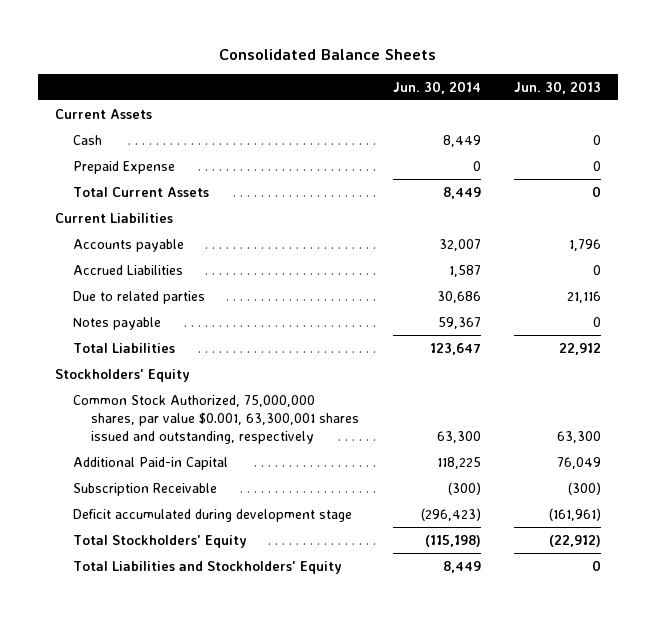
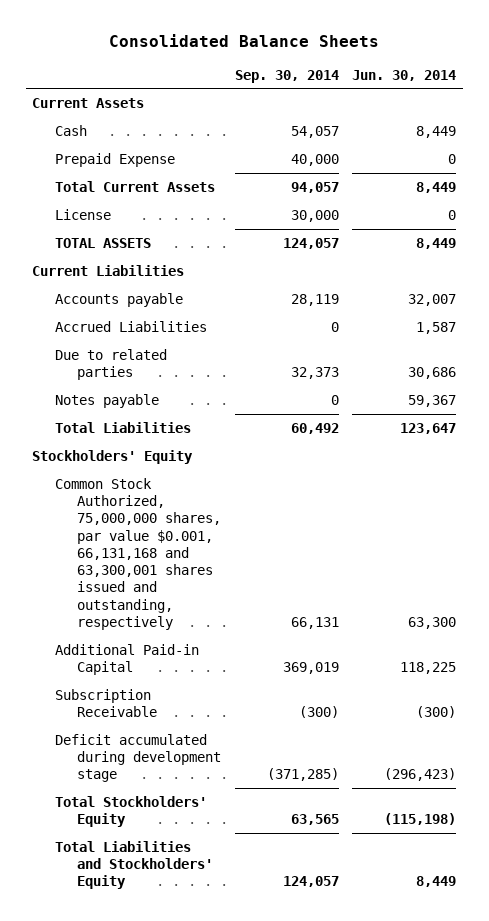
- | Jun. 30, 2014 | Jun. 30, 2013
+ | Sep. 30, 2014 | Jun. 30, 2014
+ License | 30,000 | 0
+ TOTAL ASSETS | 124,057 | 8,449
- Common Stock Authorized, 75,000,000 shares, par value $0.001, 63,300,001 shares issued and outstanding, respectively | 63,300 | 63,300
+ Common Stock Authorized, 75,000,000 shares, par value $0.001, 66,131,168 and 63,300,001 shares issued and outstanding, respectively | 66,131 | 63,300

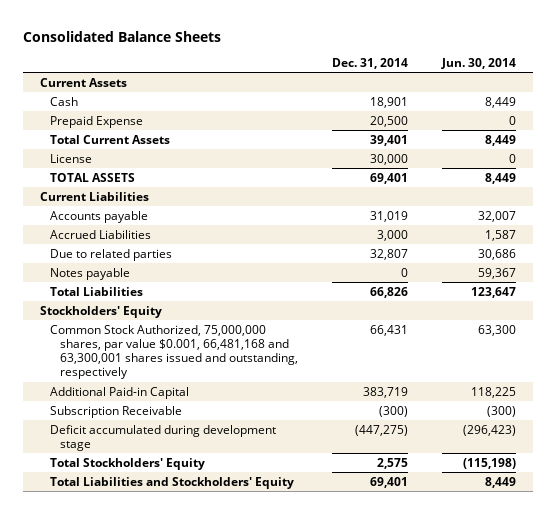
- | Sep. 30, 2014 | Jun. 30, 2014
+ | Dec. 31, 2014 | Jun. 30, 2014
- Common Stock Authorized, 75,000,000 shares, par value $0.001, 66,131,168 and 63,300,001 shares issued and outstanding, respectively | 66,131 | 63,300
+ Common Stock Authorized, 75,000,000 shares, par value $0.001, 66,481,168 and 63,300,001 shares issued and outstanding, respectively | 66,431 | 63,300

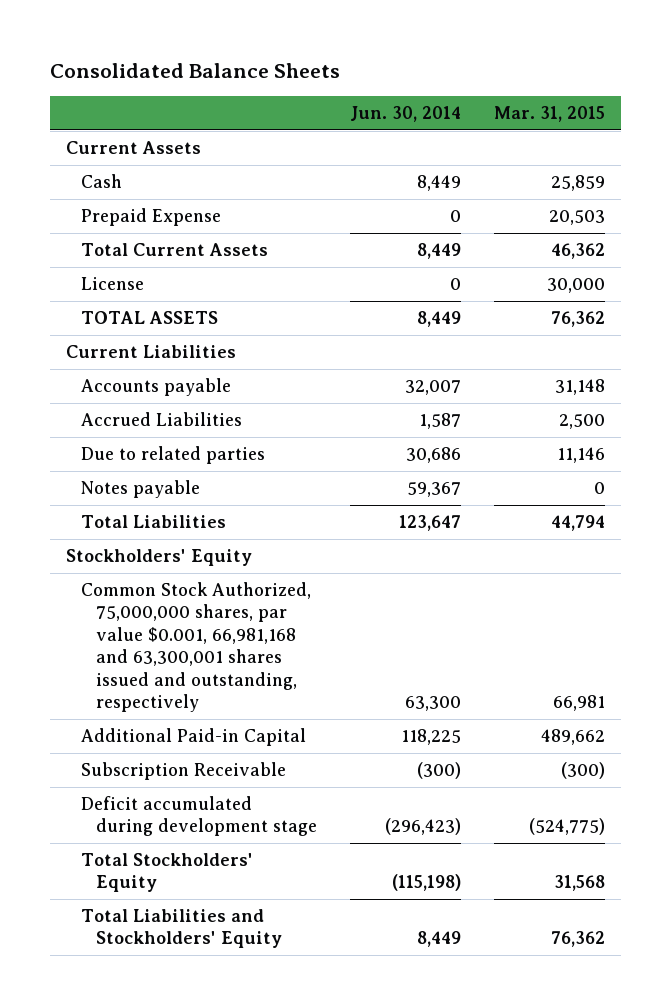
- | Dec. 31, 2014 | Jun. 30, 2014
+ | Jun. 30, 2014 | Mar. 31, 2015
- Common Stock Authorized, 75,000,000 shares, par value $0.001, 66,481,168 and 63,300,001 shares issued and outstanding, respectively | 66,431 | 63,300
+ Common Stock Authorized, 75,000,000 shares, par value $0.001, 66,981,168 and 63,300,001 shares issued and outstanding, respectively | 63,300 | 66,981

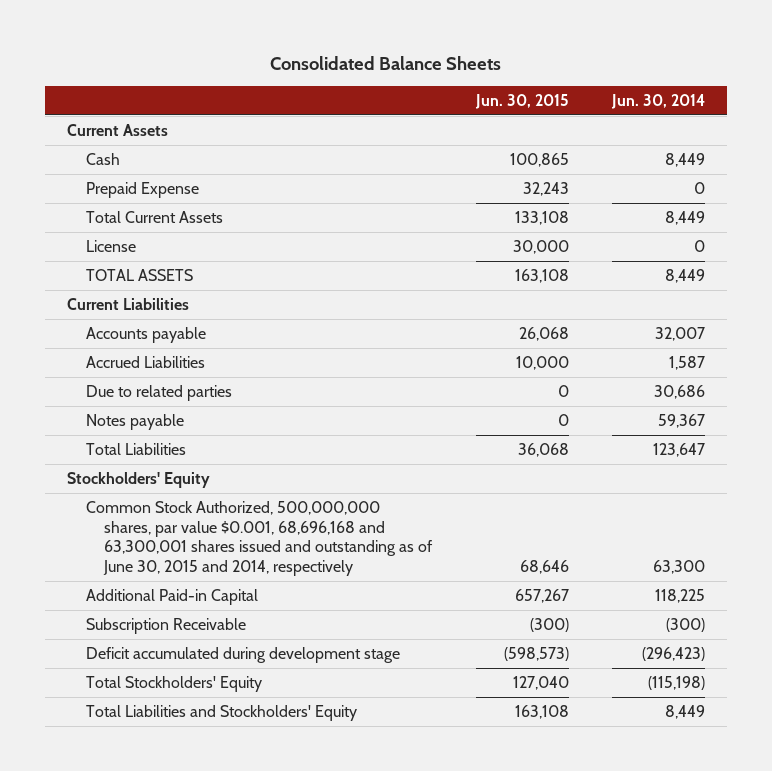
- | Jun. 30, 2014 | Mar. 31, 2015
+ | Jun. 30, 2015 | Jun. 30, 2014
- Common Stock Authorized, 75,000,000 shares, par value $0.001, 66,981,168 and 63,300,001 shares issued and outstanding, respectively | 63,300 | 66,981
+ Common Stock Authorized, 500,000,000 shares, par value $0.001, 68,696,168 and 63,300,001 shares issued and outstanding as of June 30, 2015 and 2014, respectively | 68,646 | 63,300

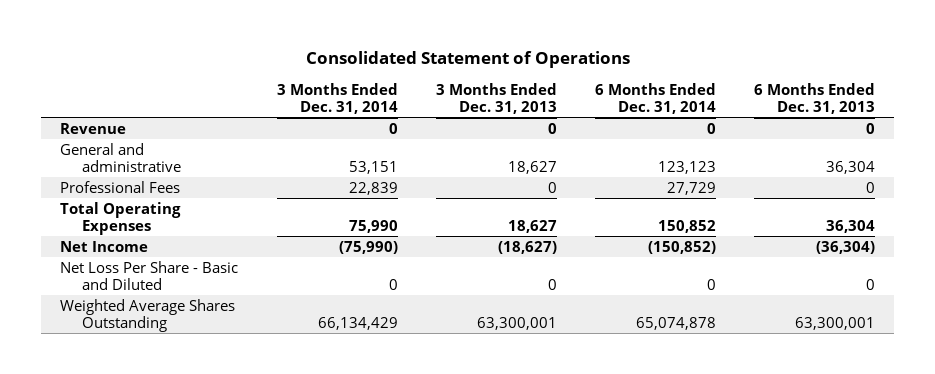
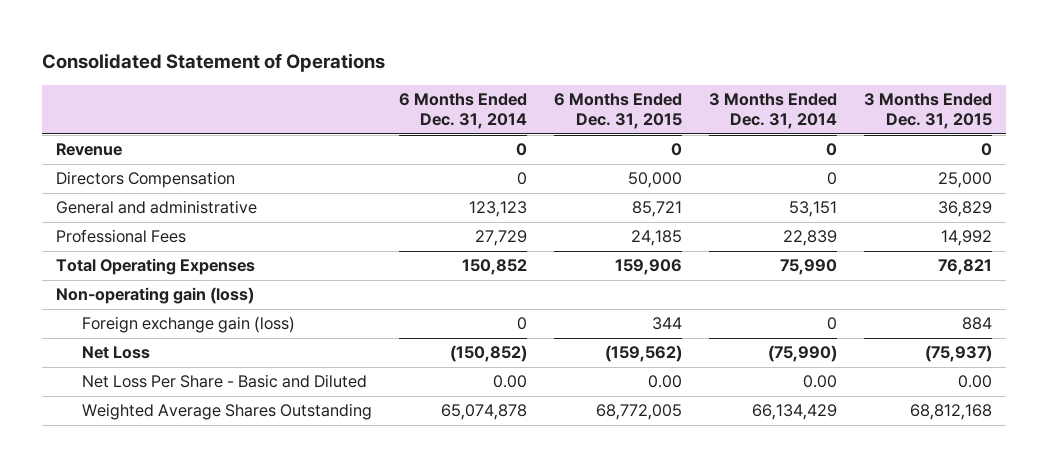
- | 3 Months Ended Dec. 31, 2014 | 3 Months Ended Dec. 31, 2013 | 6 Months Ended Dec. 31, 2014 | 6 Months Ended Dec. 31, 2013
+ | 6 Months Ended Dec. 31, 2014 | 6 Months Ended Dec. 31, 2015 | 3 Months Ended Dec. 31, 2014 | 3 Months Ended Dec. 31, 2015
+ Directors Compensation | 0 | 50,000 | 0 | 25,000
- Net Income | (75,990) | (18,627) | (150,852) | (36,304)
- Net Loss Per Share - Basic and Diluted | 0 | 0 | 0 | 0
+ Non-operating gain (loss)
+ Foreign exchange gain (loss) | 0 | 344 | 0 | 884
+ Net Loss | (150,852) | (159,562) | (75,990) | (75,937)
+ Net Loss Per Share - Basic and Diluted | 0.00 | 0.00 | 0.00 | 0.00

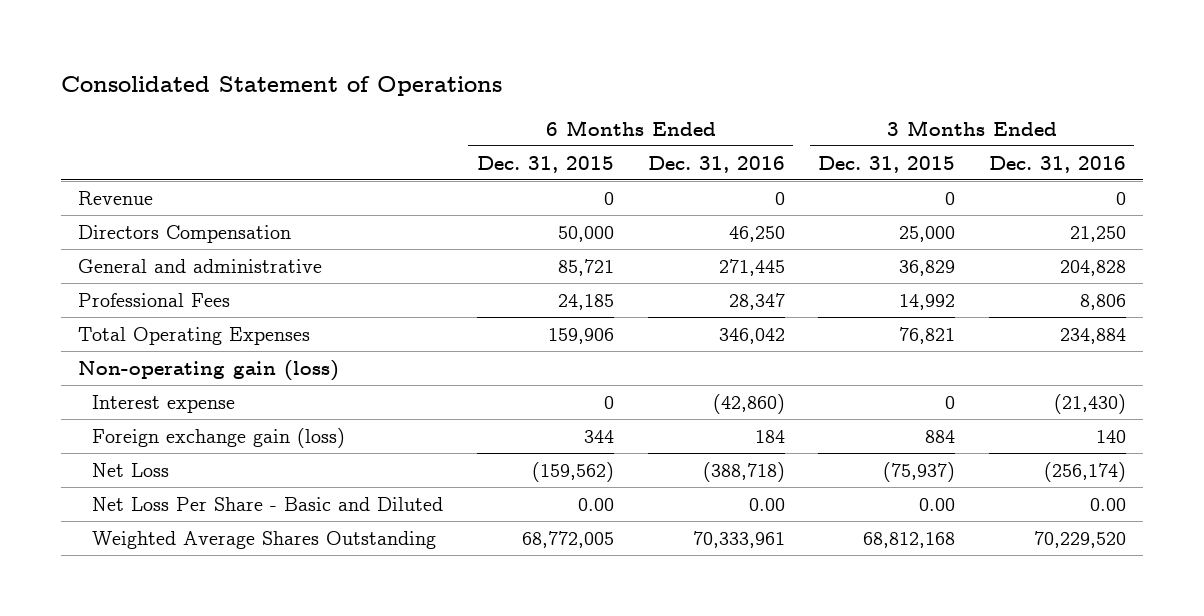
- | 6 Months Ended Dec. 31, 2014 | 6 Months Ended Dec. 31, 2015 | 3 Months Ended Dec. 31, 2014 | 3 Months Ended Dec. 31, 2015
+ | 6 Months Ended Dec. 31, 2015 | 6 Months Ended Dec. 31, 2016 | 3 Months Ended Dec. 31, 2015 | 3 Months Ended Dec. 31, 2016
+ Interest expense | 0 | (42,860) | 0 | (21,430)

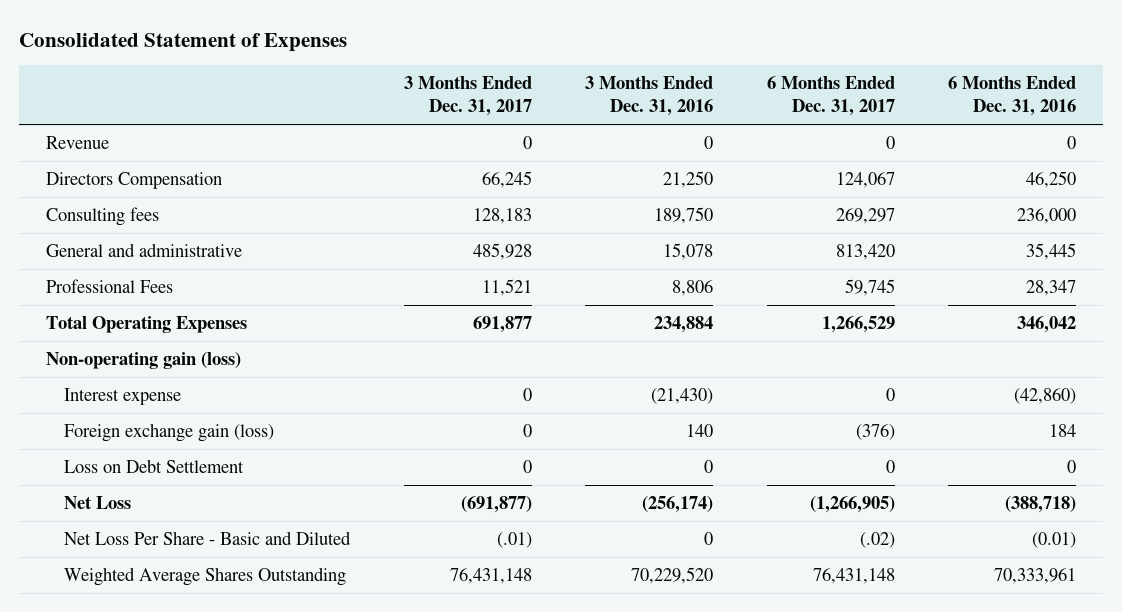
- Consolidated Statement of Operations
+ Consolidated Statement of Expenses
- | 6 Months Ended Dec. 31, 2015 | 6 Months Ended Dec. 31, 2016 | 3 Months Ended Dec. 31, 2015 | 3 Months Ended Dec. 31, 2016
+ | 3 Months Ended Dec. 31, 2017 | 3 Months Ended Dec. 31, 2016 | 6 Months Ended Dec. 31, 2017 | 6 Months Ended Dec. 31, 2016
- General and administrative | 85,721 | 271,445 | 36,829 | 204,828
+ Consulting fees | 128,183 | 189,750 | 269,297 | 236,000
+ General and administrative | 485,928 | 15,078 | 813,420 | 35,445
+ Loss on Debt Settlement | 0 | 0 | 0 | 0
- Net Loss Per Share - Basic and Diluted | 0.00 | 0.00 | 0.00 | 0.00
+ Net Loss Per Share - Basic and Diluted | (.01) | 0 | (.02) | (0.01)

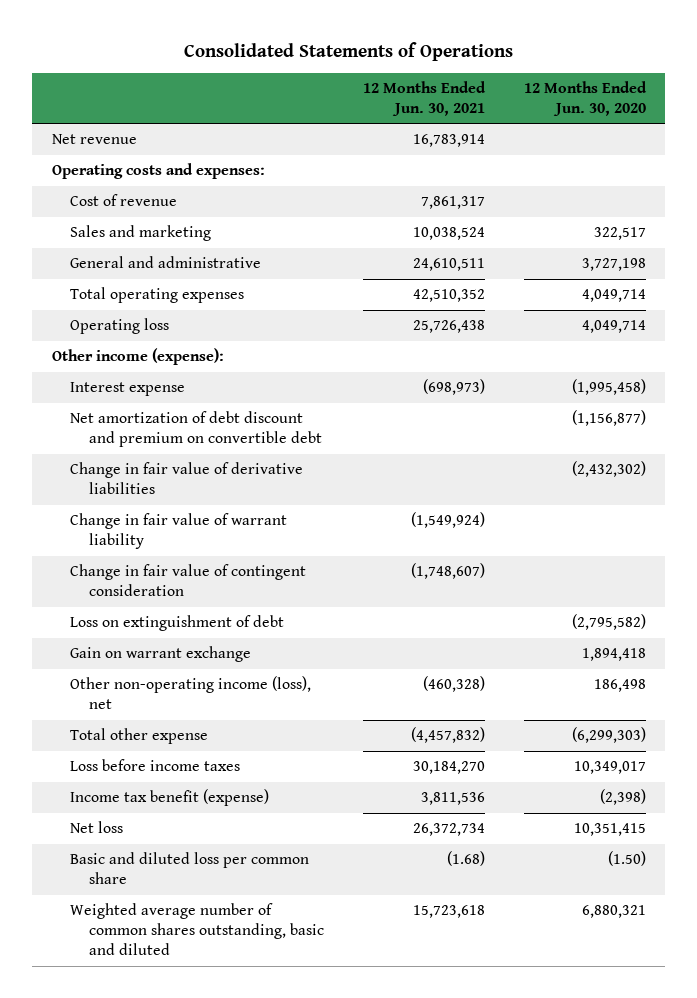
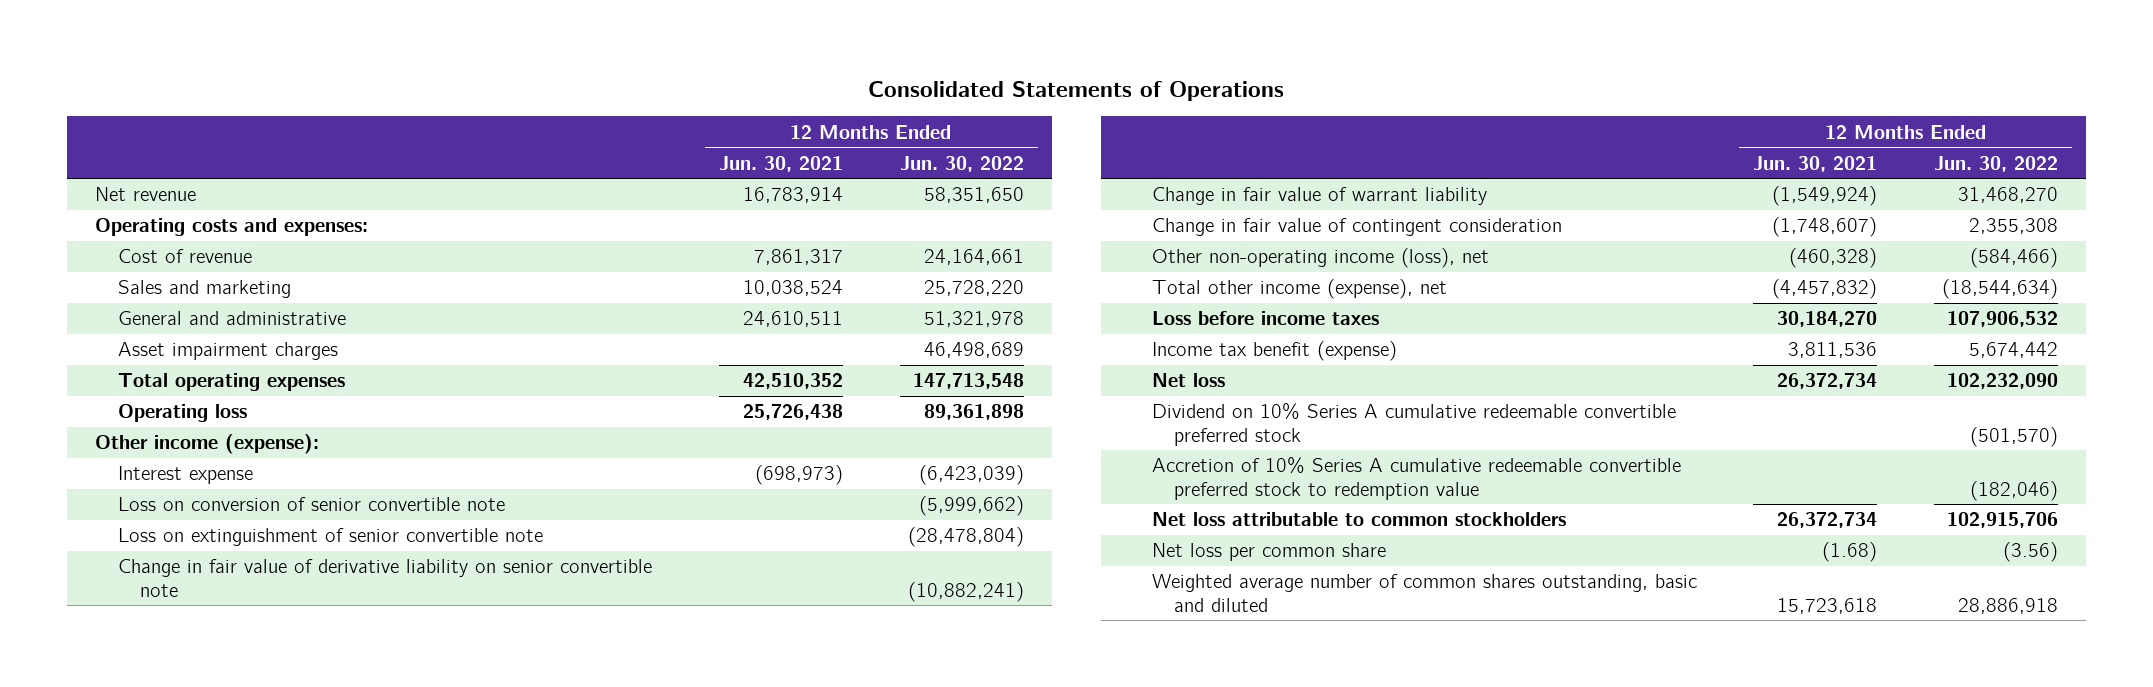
- | 12 Months Ended Jun. 30, 2021 | 12 Months Ended Jun. 30, 2020
+ | 12 Months Ended Jun. 30, 2021 | 12 Months Ended Jun. 30, 2022
+ Asset impairment charges | | 46,498,689
- Net amortization of debt discount and premium on convertible debt | | (1,156,877)
- Change in fair value of derivative liabilities | | (2,432,302)
+ Loss on conversion of senior convertible note | | (5,999,662)
+ Loss on extinguishment of senior convertible note | | (28,478,804)
+ Change in fair value of derivative liability on senior convertible note | | (10,882,241)
- Loss on extinguishment of debt | | (2,795,582)
- Gain on warrant exchange | | 1,894,418
- Total other expense | (4,457,832) | (6,299,303)
+ Total other income (expense), net | (4,457,832) | (18,544,634)
- Basic and diluted loss per common share | (1.68) | (1.50)
+ Dividend on 10% Series A cumulative redeemable convertible preferred stock | | (501,570)
+ Accretion of 10% Series A cumulative redeemable convertible preferred stock to redemption value | | (182,046)
+ Net loss attributable to common stockholders | 26,372,734 | 102,915,706
+ Net loss per common share | (1.68) | (3.56)

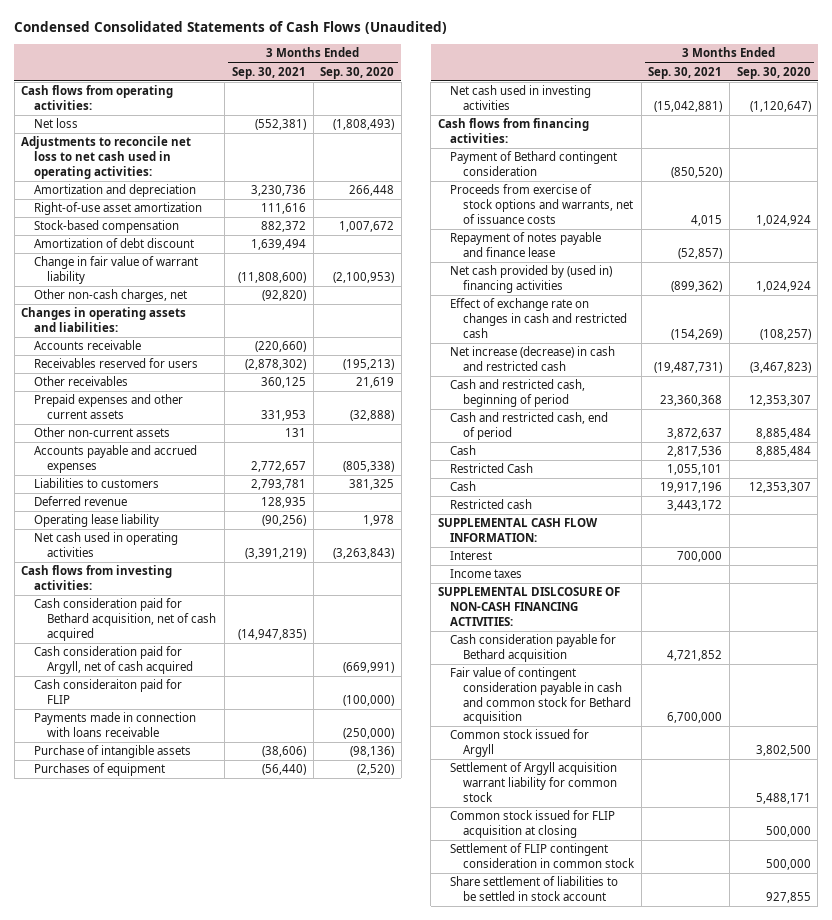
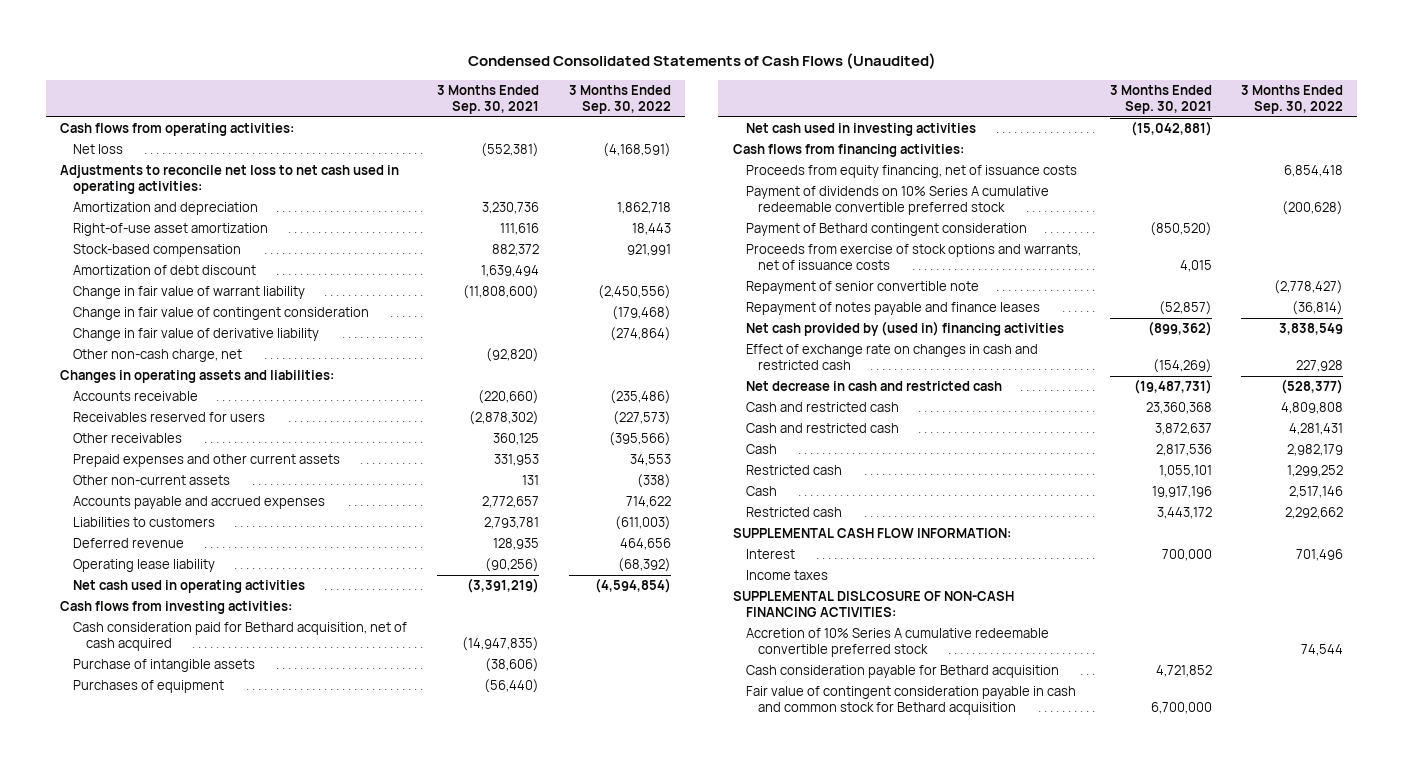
- | 3 Months Ended Sep. 30, 2021 | 3 Months Ended Sep. 30, 2020
+ | 3 Months Ended Sep. 30, 2021 | 3 Months Ended Sep. 30, 2022
- Other non-cash charges, net | (92,820) |
+ Change in fair value of contingent consideration | | (179,468)
+ Change in fair value of derivative liability | | (274,864)
+ Other non-cash charge, net | (92,820) |
- Cash consideration paid for Argyll, net of cash acquired | | (669,991)
- Cash consideraiton paid for FLIP | | (100,000)
- Payments made in connection with loans receivable | | (250,000)
+ Proceeds from equity financing, net of issuance costs | | 6,854,418
+ Payment of dividends on 10% Series A cumulative redeemable convertible preferred stock | | (200,628)
- Repayment of notes payable and finance lease | (52,857) |
+ Repayment of senior convertible note | | (2,778,427)
+ Repayment of notes payable and finance leases | (52,857) | (36,814)
- Net increase (decrease) in cash and restricted cash | (19,487,731) | (3,467,823)
- Cash and restricted cash, beginning of period | 23,360,368 | 12,353,307
- Cash and restricted cash, end of period | 3,872,637 | 8,885,484
+ Net decrease in cash and restricted cash | (19,487,731) | (528,377)
+ Cash and restricted cash | 23,360,368 | 4,809,808
+ Cash and restricted cash | 3,872,637 | 4,281,431
- Restricted Cash | 1,055,101 |
+ Restricted cash | 1,055,101 | 1,299,252
+ Accretion of 10% Series A cumulative redeemable convertible preferred stock | | 74,544
- Common stock issued for Argyll | | 3,802,500
- Settlement of Argyll acquisition warrant liability for common stock | | 5,488,171
- Common stock issued for FLIP acquisition at closing | | 500,000
- Settlement of FLIP contingent consideration in common stock | | 500,000
- Share settlement of liabilities to be settled in stock account | | 927,855

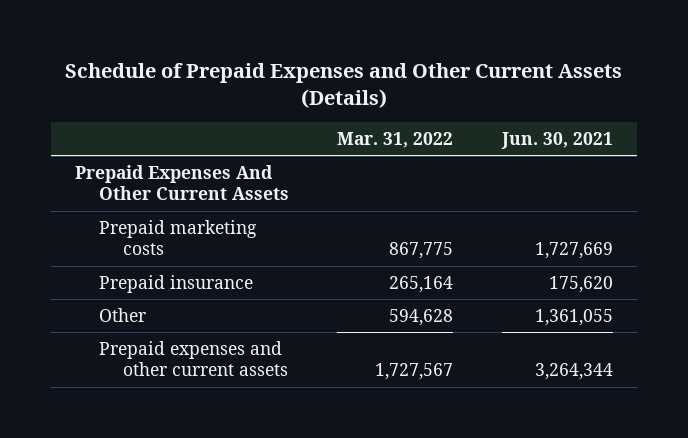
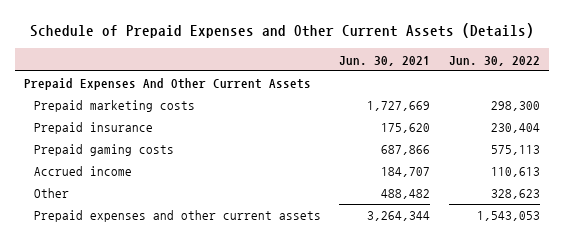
- | Mar. 31, 2022 | Jun. 30, 2021
+ | Jun. 30, 2021 | Jun. 30, 2022
- Other | 594,628 | 1,361,055
+ Prepaid gaming costs | 687,866 | 575,113
+ Accrued income | 184,707 | 110,613
+ Other | 488,482 | 328,623

